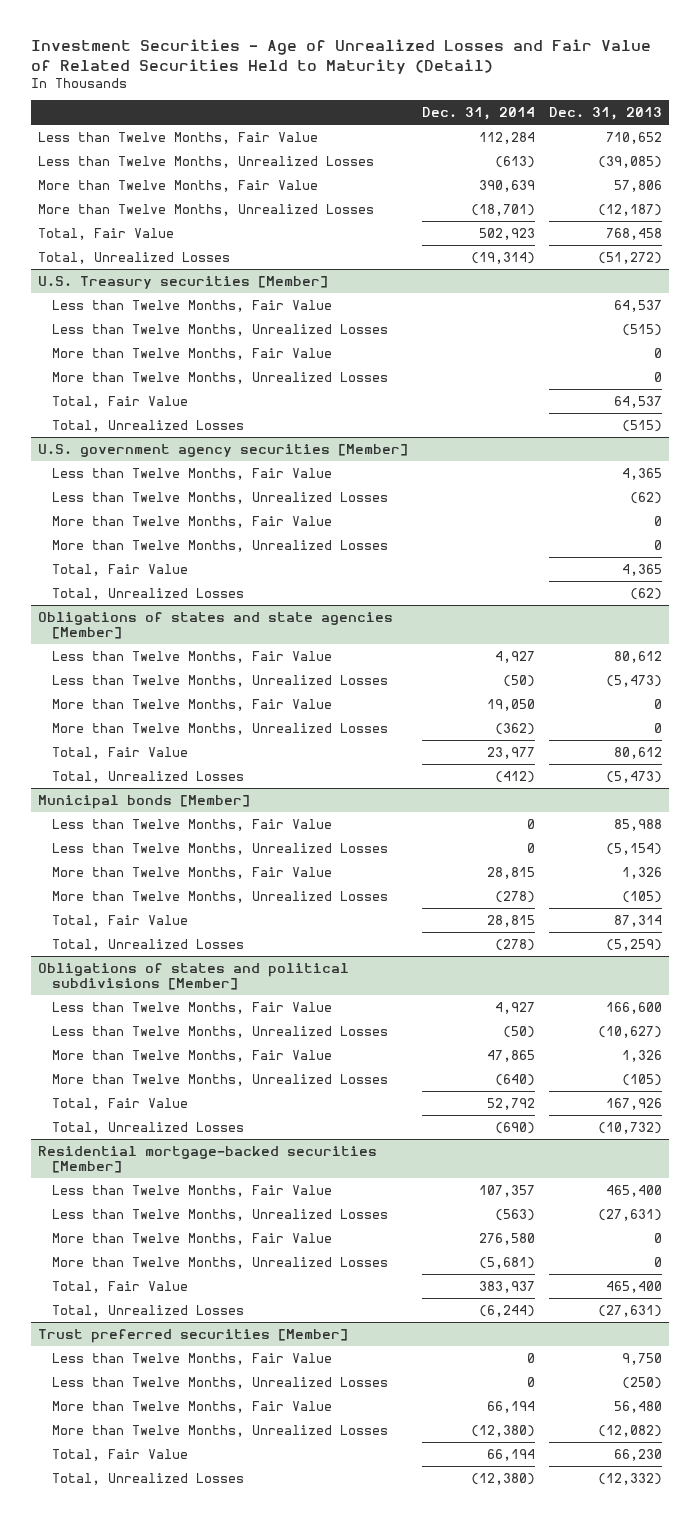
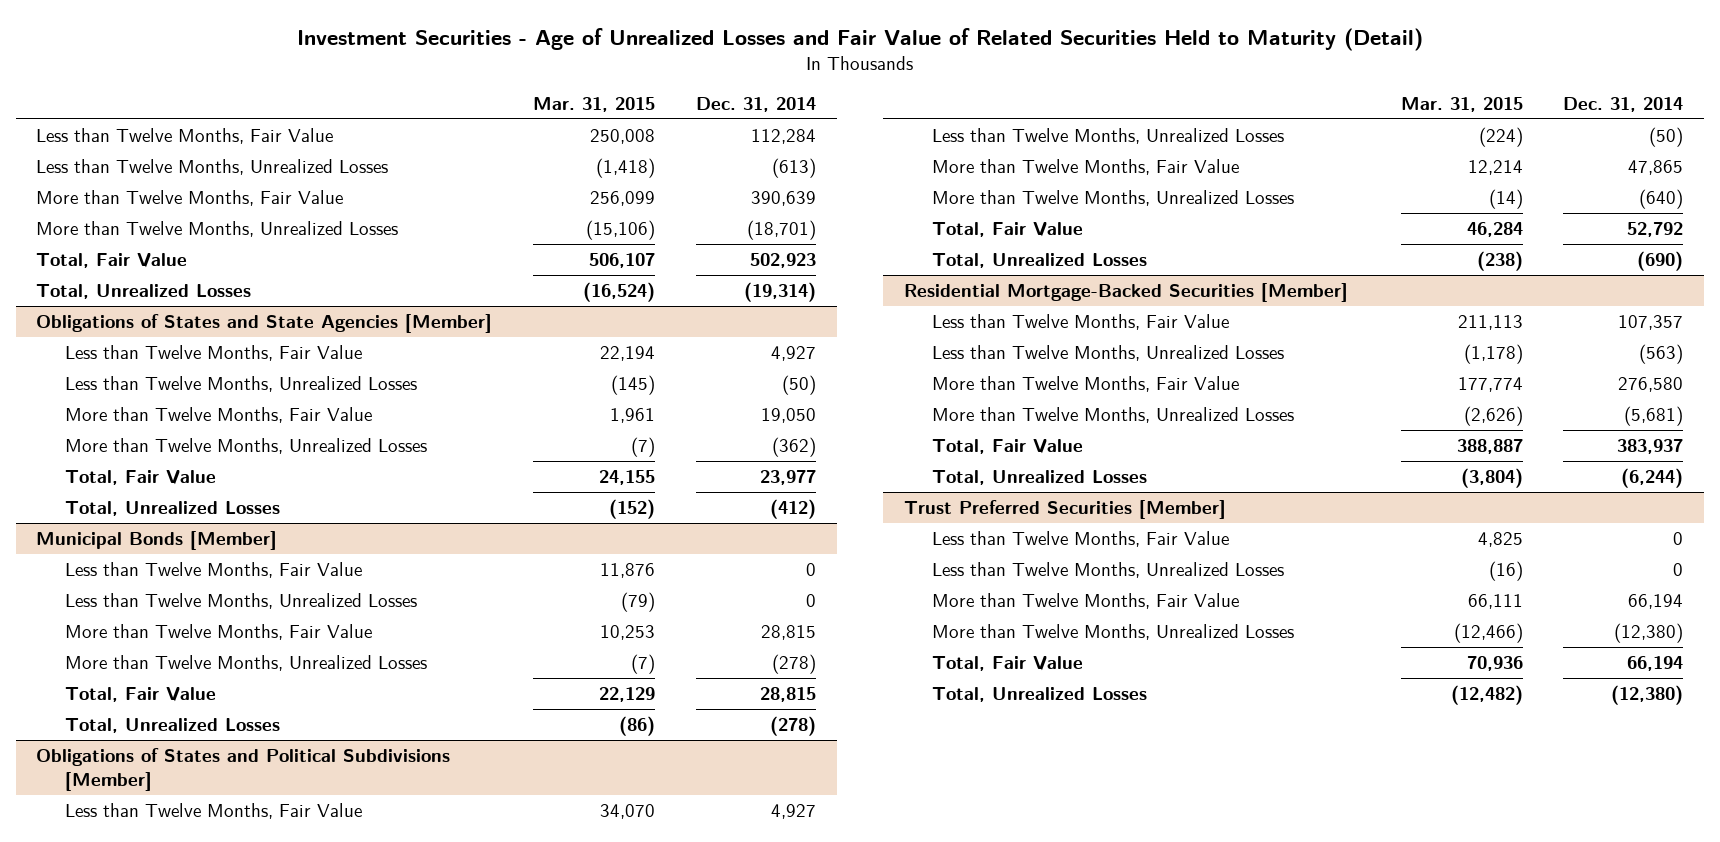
- | Dec. 31, 2014 | Dec. 31, 2013
+ | Mar. 31, 2015 | Dec. 31, 2014
- U.S. Treasury securities [Member]
- Less than Twelve Months, Fair Value | | 64,537
- Less than Twelve Months, Unrealized Losses | | (515)
- More than Twelve Months, Fair Value | | 0
- More than Twelve Months, Unrealized Losses | | 0
- Total, Fair Value | | 64,537
- Total, Unrealized Losses | | (515)
- U.S. government agency securities [Member]
- Less than Twelve Months, Fair Value | | 4,365
- Less than Twelve Months, Unrealized Losses | | (62)
- More than Twelve Months, Fair Value | | 0
- More than Twelve Months, Unrealized Losses | | 0
- Total, Fair Value | | 4,365
- Total, Unrealized Losses | | (62)
- Obligations of states and state agencies [Member]
+ Obligations of States and State Agencies [Member]
- Municipal bonds [Member]
+ Municipal Bonds [Member]
- Obligations of states and political subdivisions [Member]
+ Obligations of States and Political Subdivisions [Member]
- Residential mortgage-backed securities [Member]
+ Residential Mortgage-Backed Securities [Member]
- Trust preferred securities [Member]
+ Trust Preferred Securities [Member]

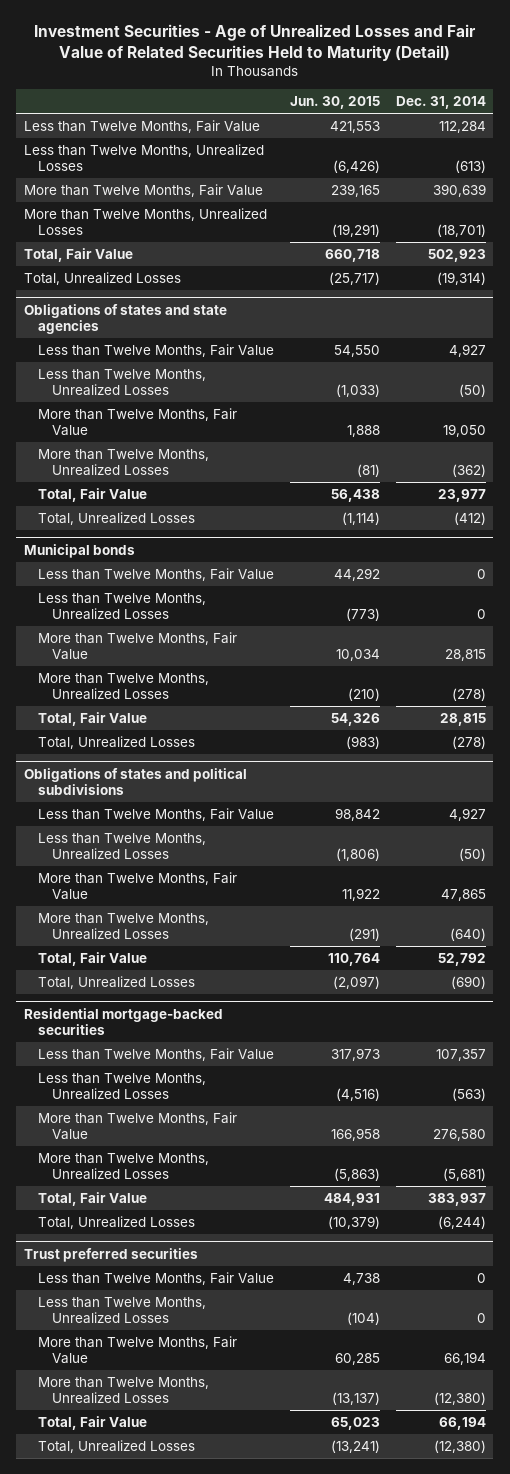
- | Mar. 31, 2015 | Dec. 31, 2014
+ | Jun. 30, 2015 | Dec. 31, 2014
- Obligations of States and State Agencies [Member]
+ Obligations of states and state agencies
- Municipal Bonds [Member]
+ Municipal bonds
- Obligations of States and Political Subdivisions [Member]
+ Obligations of states and political subdivisions
- Residential Mortgage-Backed Securities [Member]
+ Residential mortgage-backed securities
- Trust Preferred Securities [Member]
+ Trust preferred securities

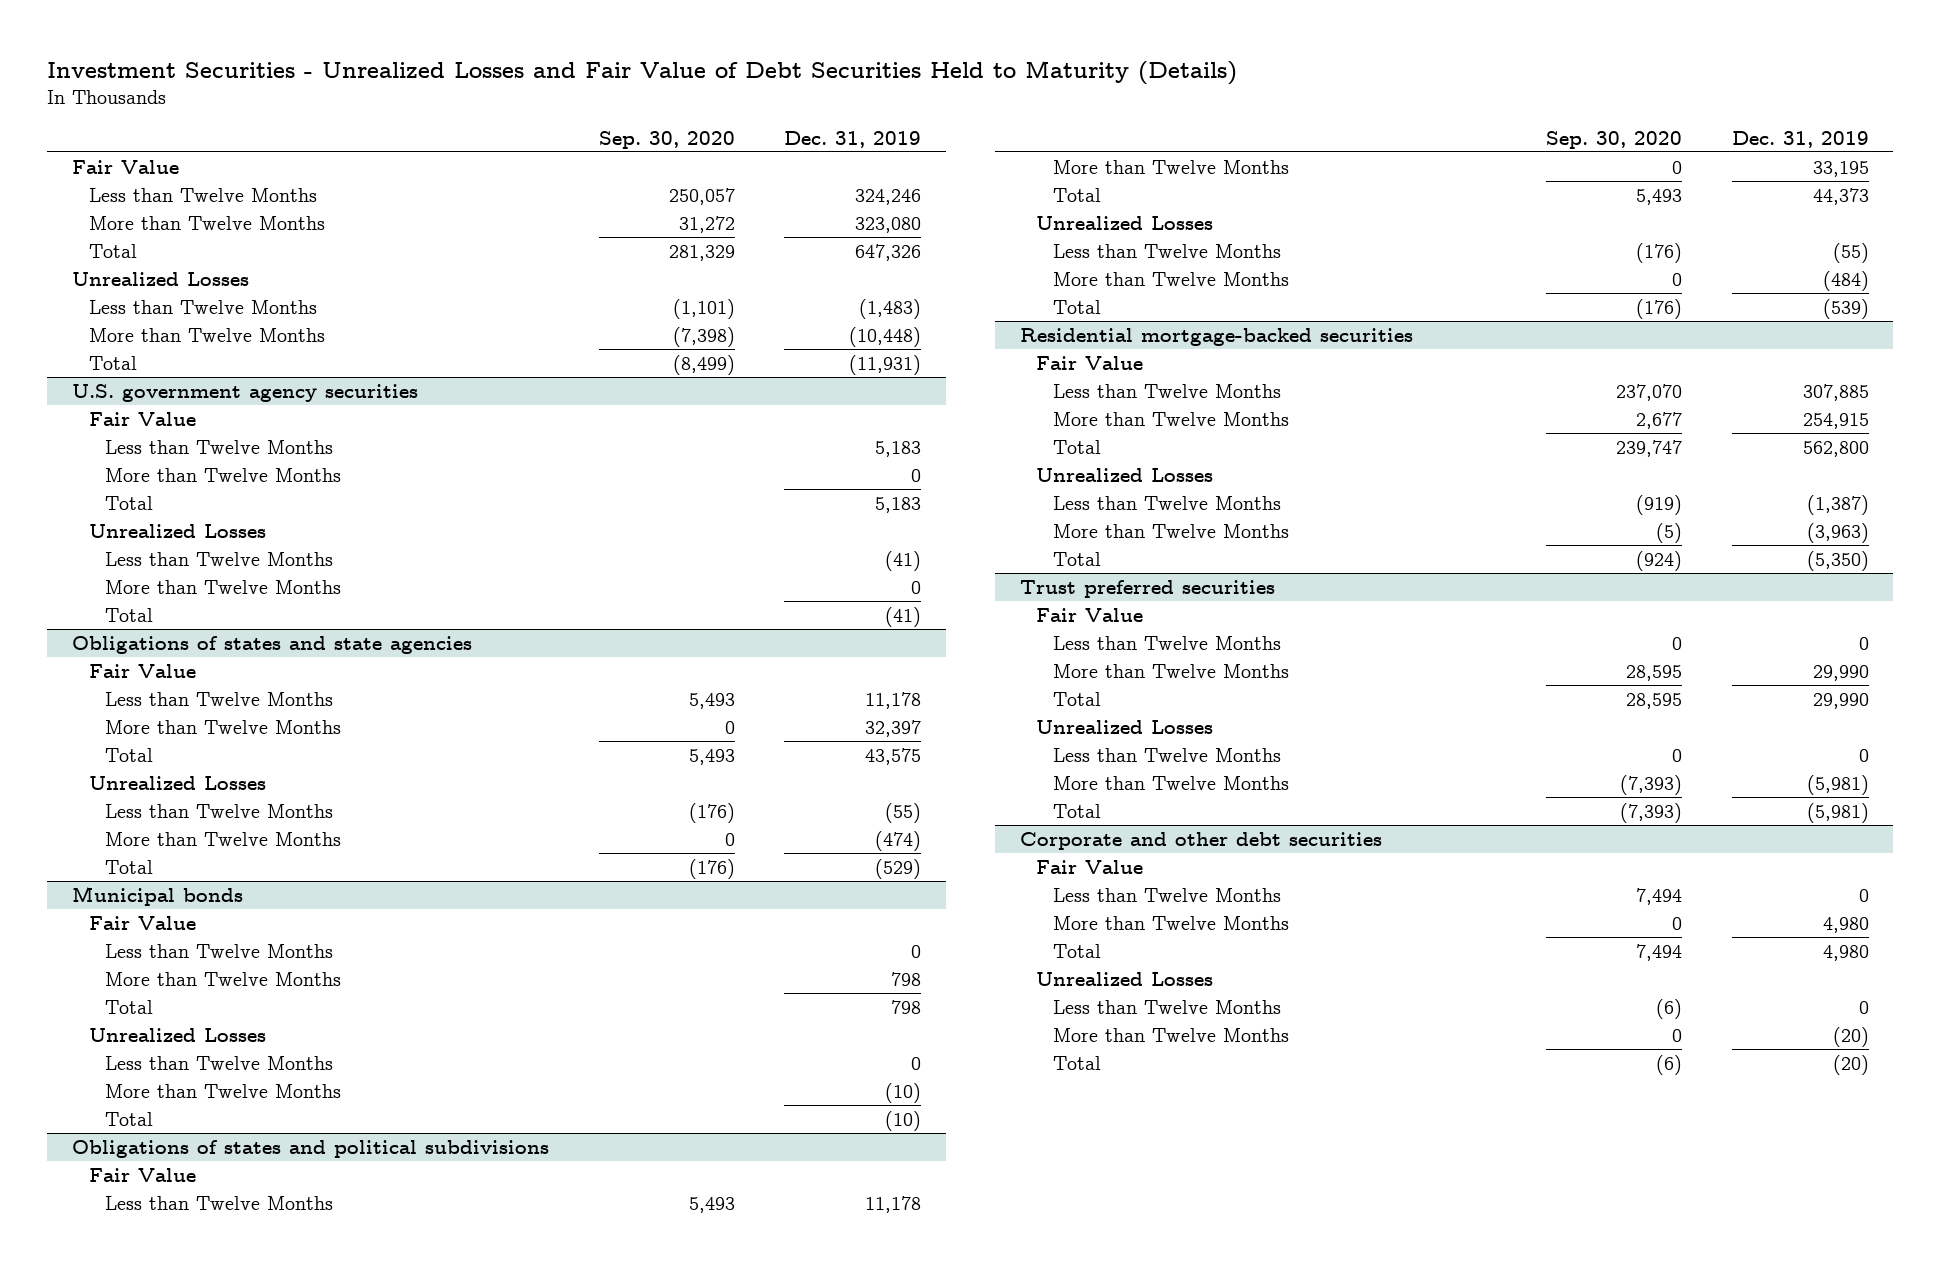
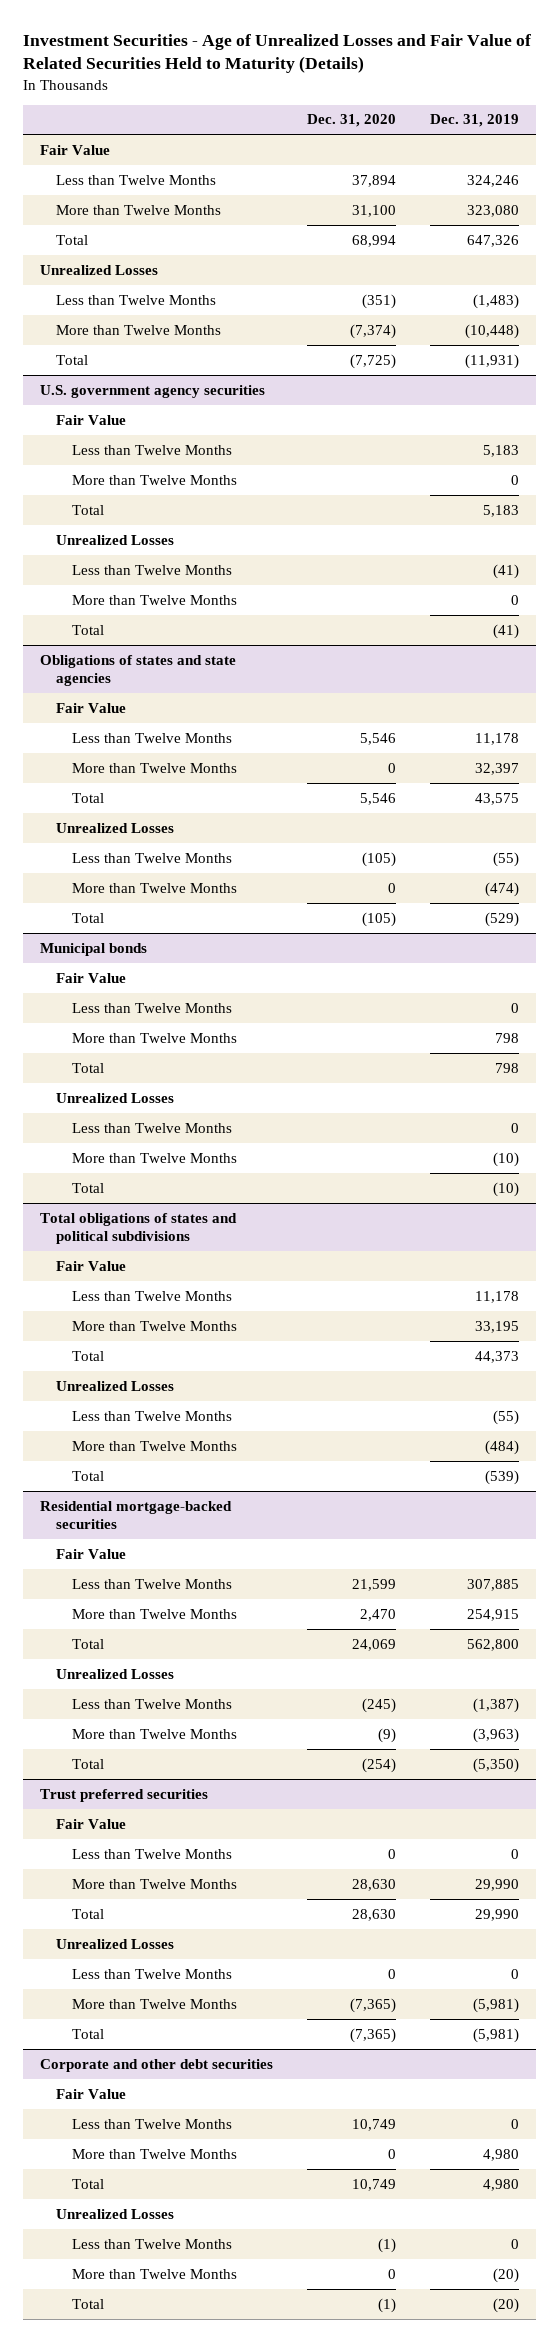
- Investment Securities - Unrealized Losses and Fair Value of Debt Securities Held to Maturity (Details)
+ Investment Securities - Age of Unrealized Losses and Fair Value of Related Securities Held to Maturity (Details)
- | Sep. 30, 2020 | Dec. 31, 2019
+ | Dec. 31, 2020 | Dec. 31, 2019
- Obligations of states and political subdivisions
+ Total obligations of states and political subdivisions

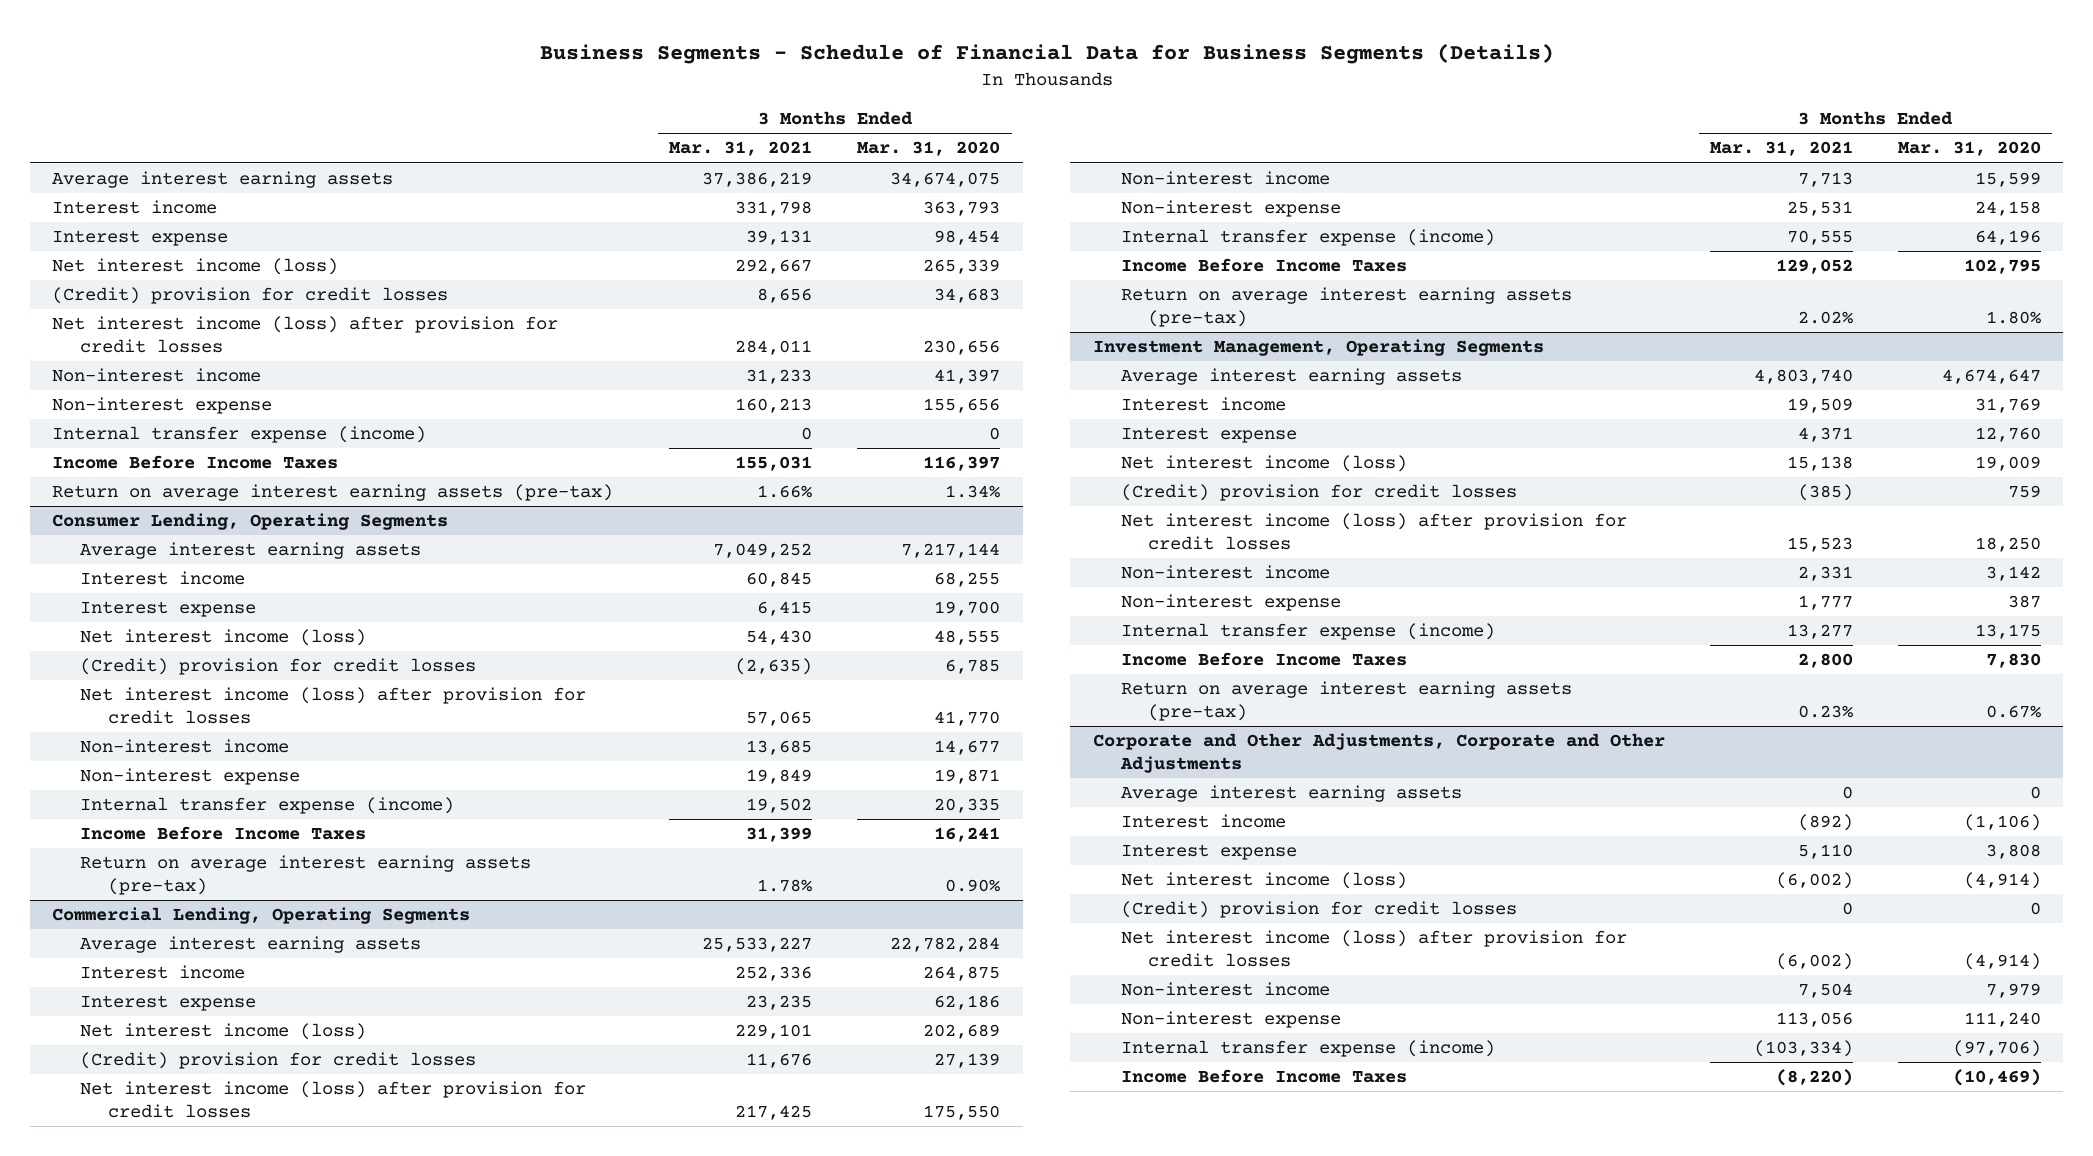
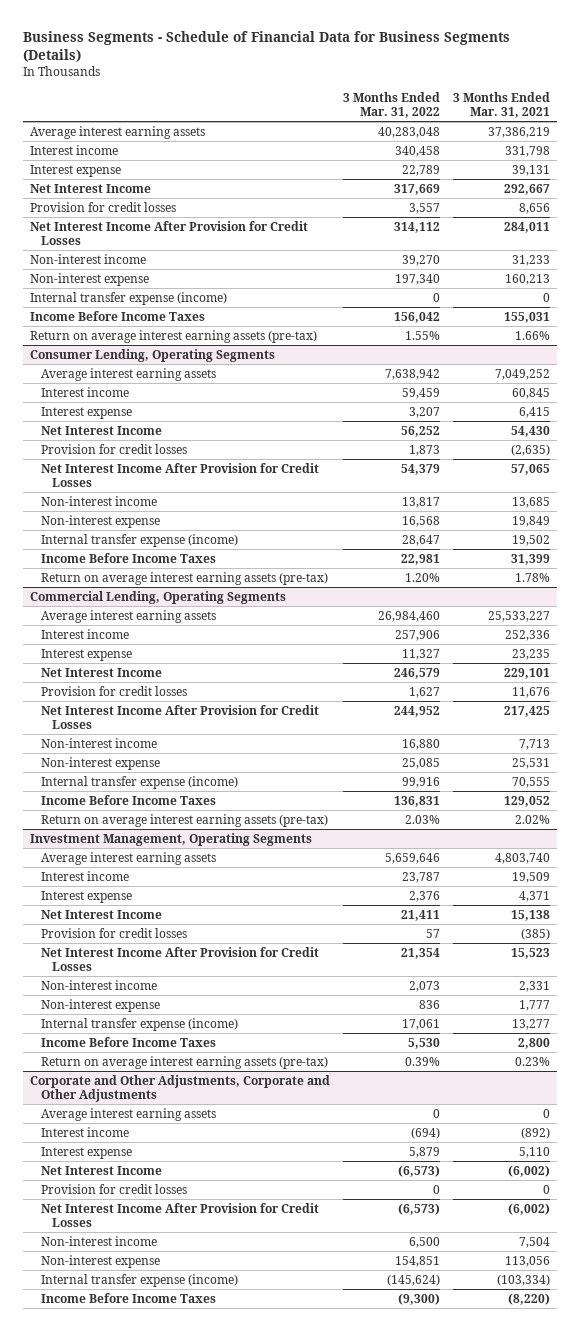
- | 3 Months Ended Mar. 31, 2021 | 3 Months Ended Mar. 31, 2020
+ | 3 Months Ended Mar. 31, 2022 | 3 Months Ended Mar. 31, 2021
- Net interest income (loss) | 292,667 | 265,339
- (Credit) provision for credit losses | 8,656 | 34,683
- Net interest income (loss) after provision for credit losses | 284,011 | 230,656
+ Net Interest Income | 317,669 | 292,667
+ Provision for credit losses | 3,557 | 8,656
+ Net Interest Income After Provision for Credit Losses | 314,112 | 284,011
@ Consumer Lending, Operating Segments
- Net interest income (loss) | 54,430 | 48,555
- (Credit) provision for credit losses | (2,635) | 6,785
- Net interest income (loss) after provision for credit losses | 57,065 | 41,770
+ Net Interest Income | 56,252 | 54,430
+ Provision for credit losses | 1,873 | (2,635)
+ Net Interest Income After Provision for Credit Losses | 54,379 | 57,065
@ Commercial Lending, Operating Segments
- Net interest income (loss) | 229,101 | 202,689
- (Credit) provision for credit losses | 11,676 | 27,139
- Net interest income (loss) after provision for credit losses | 217,425 | 175,550
+ Net Interest Income | 246,579 | 229,101
+ Provision for credit losses | 1,627 | 11,676
+ Net Interest Income After Provision for Credit Losses | 244,952 | 217,425
@ Investment Management, Operating Segments
- Net interest income (loss) | 15,138 | 19,009
- (Credit) provision for credit losses | (385) | 759
- Net interest income (loss) after provision for credit losses | 15,523 | 18,250
+ Net Interest Income | 21,411 | 15,138
+ Provision for credit losses | 57 | (385)
+ Net Interest Income After Provision for Credit Losses | 21,354 | 15,523
@ Corporate and Other Adjustments, Corporate and Other Adjustments
- Net interest income (loss) | (6,002) | (4,914)
- (Credit) provision for credit losses | 0 | 0
- Net interest income (loss) after provision for credit losses | (6,002) | (4,914)
+ Net Interest Income | (6,573) | (6,002)
+ Provision for credit losses | 0 | 0
+ Net Interest Income After Provision for Credit Losses | (6,573) | (6,002)

